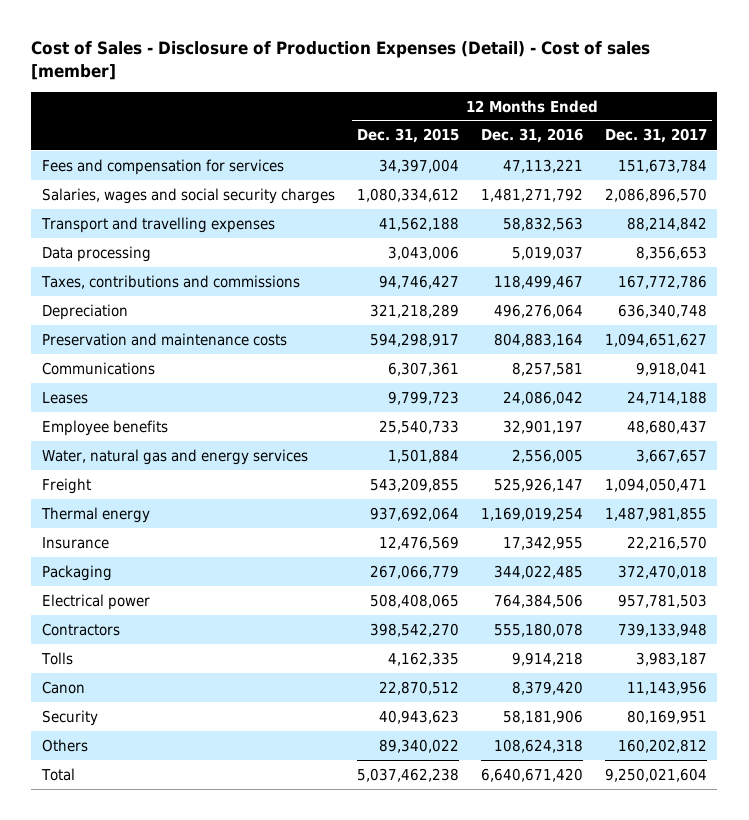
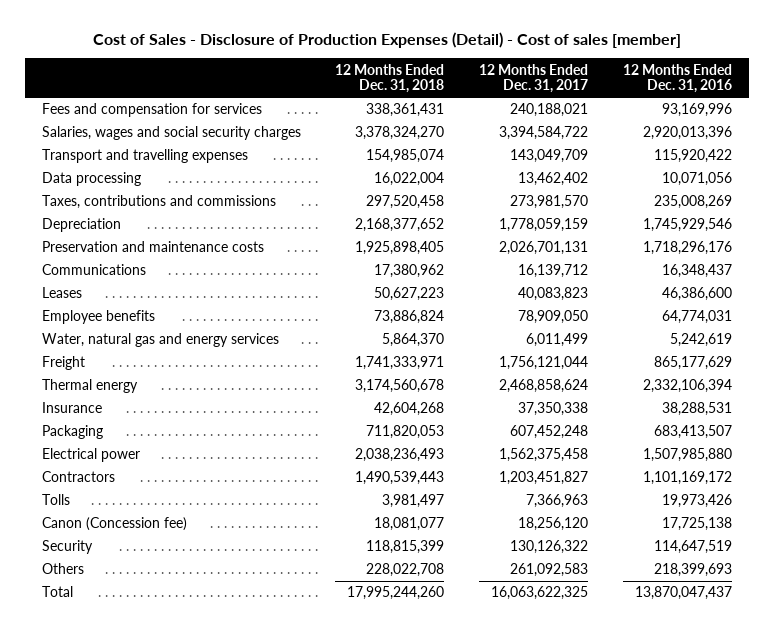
- | 12 Months Ended Dec. 31, 2015 | 12 Months Ended Dec. 31, 2016 | 12 Months Ended Dec. 31, 2017
+ | 12 Months Ended Dec. 31, 2018 | 12 Months Ended Dec. 31, 2017 | 12 Months Ended Dec. 31, 2016
- Fees and compensation for services | 34,397,004 | 47,113,221 | 151,673,784
- Salaries, wages and social security charges | 1,080,334,612 | 1,481,271,792 | 2,086,896,570
- Transport and travelling expenses | 41,562,188 | 58,832,563 | 88,214,842
- Data processing | 3,043,006 | 5,019,037 | 8,356,653
- Taxes, contributions and commissions | 94,746,427 | 118,499,467 | 167,772,786
- Depreciation | 321,218,289 | 496,276,064 | 636,340,748
- Preservation and maintenance costs | 594,298,917 | 804,883,164 | 1,094,651,627
- Communications | 6,307,361 | 8,257,581 | 9,918,041
- Leases | 9,799,723 | 24,086,042 | 24,714,188
- Employee benefits | 25,540,733 | 32,901,197 | 48,680,437
- Water, natural gas and energy services | 1,501,884 | 2,556,005 | 3,667,657
- Freight | 543,209,855 | 525,926,147 | 1,094,050,471
- Thermal energy | 937,692,064 | 1,169,019,254 | 1,487,981,855
- Insurance | 12,476,569 | 17,342,955 | 22,216,570
- Packaging | 267,066,779 | 344,022,485 | 372,470,018
- Electrical power | 508,408,065 | 764,384,506 | 957,781,503
- Contractors | 398,542,270 | 555,180,078 | 739,133,948
- Tolls | 4,162,335 | 9,914,218 | 3,983,187
- Canon | 22,870,512 | 8,379,420 | 11,143,956
- Security | 40,943,623 | 58,181,906 | 80,169,951
- Others | 89,340,022 | 108,624,318 | 160,202,812
- Total | 5,037,462,238 | 6,640,671,420 | 9,250,021,604
+ Fees and compensation for services | 338,361,431 | 240,188,021 | 93,169,996
+ Salaries, wages and social security charges | 3,378,324,270 | 3,394,584,722 | 2,920,013,396
+ Transport and travelling expenses | 154,985,074 | 143,049,709 | 115,920,422
+ Data processing | 16,022,004 | 13,462,402 | 10,071,056
+ Taxes, contributions and commissions | 297,520,458 | 273,981,570 | 235,008,269
+ Depreciation | 2,168,377,652 | 1,778,059,159 | 1,745,929,546
+ Preservation and maintenance costs | 1,925,898,405 | 2,026,701,131 | 1,718,296,176
+ Communications | 17,380,962 | 16,139,712 | 16,348,437
+ Leases | 50,627,223 | 40,083,823 | 46,386,600
+ Employee benefits | 73,886,824 | 78,909,050 | 64,774,031
+ Water, natural gas and energy services | 5,864,370 | 6,011,499 | 5,242,619
+ Freight | 1,741,333,971 | 1,756,121,044 | 865,177,629
+ Thermal energy | 3,174,560,678 | 2,468,858,624 | 2,332,106,394
+ Insurance | 42,604,268 | 37,350,338 | 38,288,531
+ Packaging | 711,820,053 | 607,452,248 | 683,413,507
+ Electrical power | 2,038,236,493 | 1,562,375,458 | 1,507,985,880
+ Contractors | 1,490,539,443 | 1,203,451,827 | 1,101,169,172
+ Tolls | 3,981,497 | 7,366,963 | 19,973,426
+ Canon (Concession fee) | 18,081,077 | 18,256,120 | 17,725,138
+ Security | 118,815,399 | 130,126,322 | 114,647,519
+ Others | 228,022,708 | 261,092,583 | 218,399,693
+ Total | 17,995,244,260 | 16,063,622,325 | 13,870,047,437

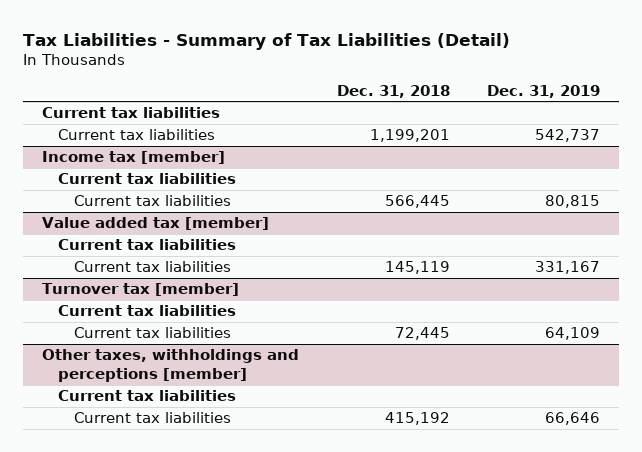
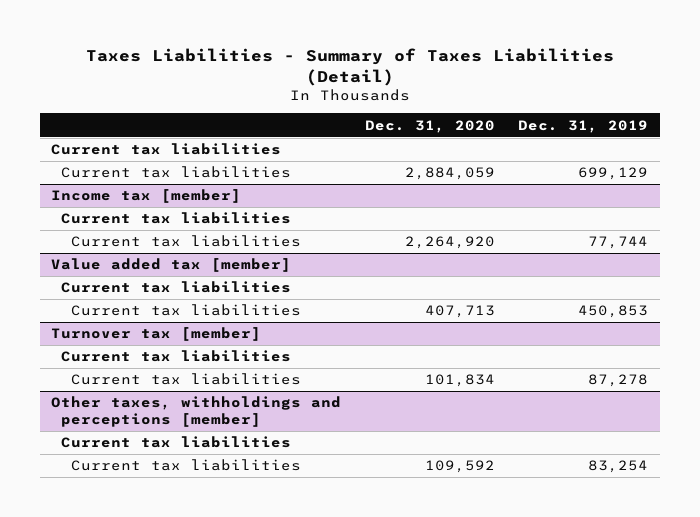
- Tax Liabilities - Summary of Tax Liabilities (Detail)
+ Taxes Liabilities - Summary of Taxes Liabilities (Detail)
- | Dec. 31, 2018 | Dec. 31, 2019
+ | Dec. 31, 2020 | Dec. 31, 2019
- Current tax liabilities | 1,199,201 | 542,737
+ Current tax liabilities | 2,884,059 | 699,129
@ Income tax [member]
- Current tax liabilities | 566,445 | 80,815
+ Current tax liabilities | 2,264,920 | 77,744
@ Value added tax [member]
- Current tax liabilities | 145,119 | 331,167
+ Current tax liabilities | 407,713 | 450,853
@ Turnover tax [member]
- Current tax liabilities | 72,445 | 64,109
+ Current tax liabilities | 101,834 | 87,278
@ Other taxes, withholdings and perceptions [member]
- Current tax liabilities | 415,192 | 66,646
+ Current tax liabilities | 109,592 | 83,254

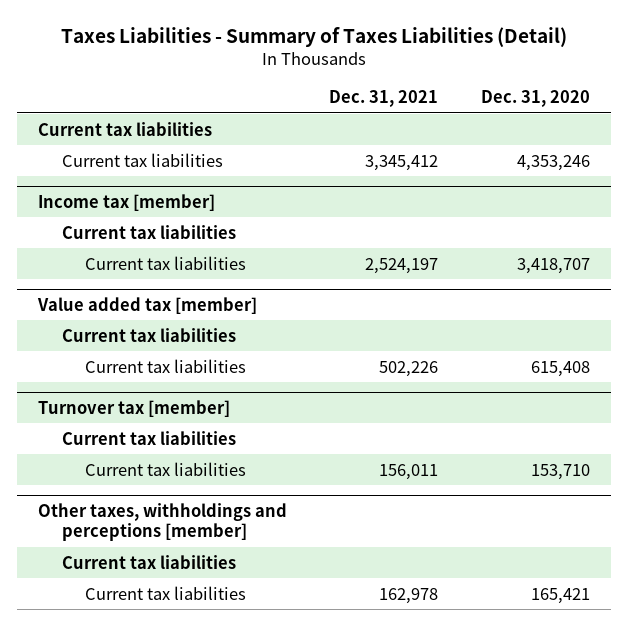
- | Dec. 31, 2020 | Dec. 31, 2019
+ | Dec. 31, 2021 | Dec. 31, 2020
- Current tax liabilities | 2,884,059 | 699,129
+ Current tax liabilities | 3,345,412 | 4,353,246
@ Income tax [member]
- Current tax liabilities | 2,264,920 | 77,744
+ Current tax liabilities | 2,524,197 | 3,418,707
@ Value added tax [member]
- Current tax liabilities | 407,713 | 450,853
+ Current tax liabilities | 502,226 | 615,408
@ Turnover tax [member]
- Current tax liabilities | 101,834 | 87,278
+ Current tax liabilities | 156,011 | 153,710
@ Other taxes, withholdings and perceptions [member]
- Current tax liabilities | 109,592 | 83,254
+ Current tax liabilities | 162,978 | 165,421

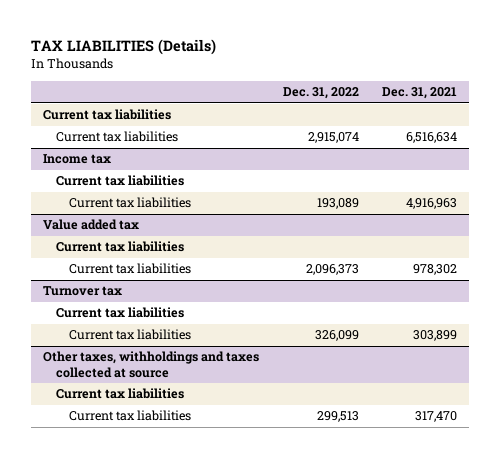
- Taxes Liabilities - Summary of Taxes Liabilities (Detail)
+ TAX LIABILITIES (Details)
- | Dec. 31, 2021 | Dec. 31, 2020
+ | Dec. 31, 2022 | Dec. 31, 2021
- Current tax liabilities | 3,345,412 | 4,353,246
- Income tax [member]
+ Current tax liabilities | 2,915,074 | 6,516,634
+ Income tax
- Current tax liabilities | 2,524,197 | 3,418,707
- Value added tax [member]
+ Current tax liabilities | 193,089 | 4,916,963
+ Value added tax
- Current tax liabilities | 502,226 | 615,408
- Turnover tax [member]
+ Current tax liabilities | 2,096,373 | 978,302
+ Turnover tax
- Current tax liabilities | 156,011 | 153,710
- Other taxes, withholdings and perceptions [member]
+ Current tax liabilities | 326,099 | 303,899
+ Other taxes, withholdings and taxes collected at source
- Current tax liabilities | 162,978 | 165,421
+ Current tax liabilities | 299,513 | 317,470

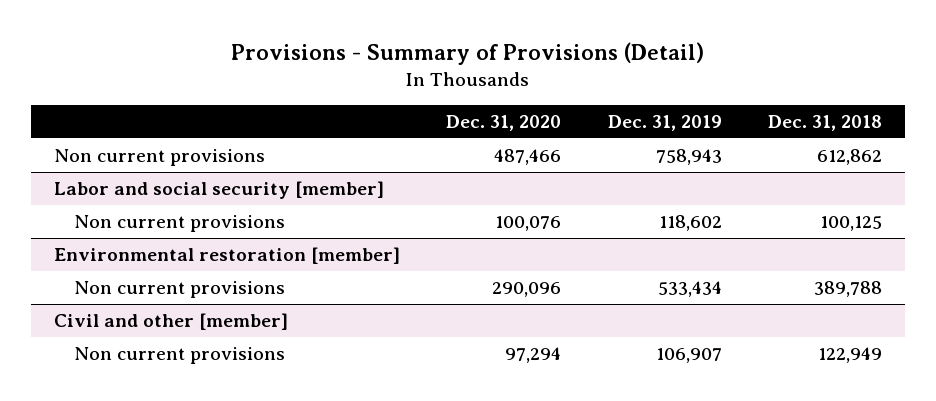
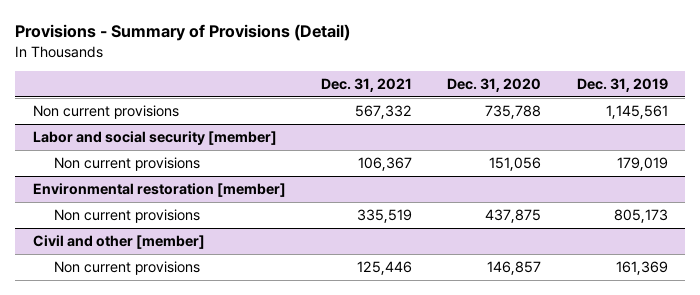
- | Dec. 31, 2020 | Dec. 31, 2019 | Dec. 31, 2018
+ | Dec. 31, 2021 | Dec. 31, 2020 | Dec. 31, 2019
- Non current provisions | 487,466 | 758,943 | 612,862
+ Non current provisions | 567,332 | 735,788 | 1,145,561
@ Labor and social security [member]
- Non current provisions | 100,076 | 118,602 | 100,125
+ Non current provisions | 106,367 | 151,056 | 179,019
@ Environmental restoration [member]
- Non current provisions | 290,096 | 533,434 | 389,788
+ Non current provisions | 335,519 | 437,875 | 805,173
@ Civil and other [member]
- Non current provisions | 97,294 | 106,907 | 122,949
+ Non current provisions | 125,446 | 146,857 | 161,369

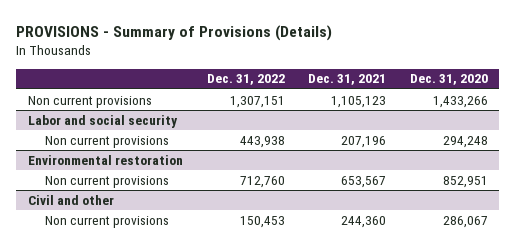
- Provisions - Summary of Provisions (Detail)
+ PROVISIONS - Summary of Provisions (Details)
- | Dec. 31, 2021 | Dec. 31, 2020 | Dec. 31, 2019
+ | Dec. 31, 2022 | Dec. 31, 2021 | Dec. 31, 2020
- Non current provisions | 567,332 | 735,788 | 1,145,561
- Labor and social security [member]
- Non current provisions | 106,367 | 151,056 | 179,019
- Environmental restoration [member]
- Non current provisions | 335,519 | 437,875 | 805,173
- Civil and other [member]
- Non current provisions | 125,446 | 146,857 | 161,369
+ Non current provisions | 1,307,151 | 1,105,123 | 1,433,266
+ Labor and social security
+ Non current provisions | 443,938 | 207,196 | 294,248
+ Environmental restoration
+ Non current provisions | 712,760 | 653,567 | 852,951
+ Civil and other
+ Non current provisions | 150,453 | 244,360 | 286,067

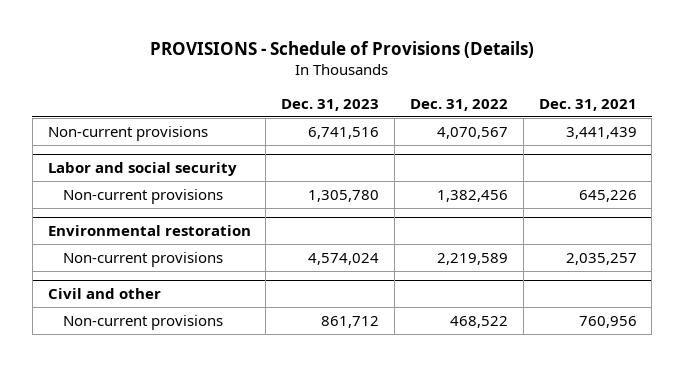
- PROVISIONS - Summary of Provisions (Details)
+ PROVISIONS - Schedule of Provisions (Details)
- | Dec. 31, 2022 | Dec. 31, 2021 | Dec. 31, 2020
+ | Dec. 31, 2023 | Dec. 31, 2022 | Dec. 31, 2021
- Non current provisions | 1,307,151 | 1,105,123 | 1,433,266
+ Non-current provisions | 6,741,516 | 4,070,567 | 3,441,439
@ Labor and social security
- Non current provisions | 443,938 | 207,196 | 294,248
+ Non-current provisions | 1,305,780 | 1,382,456 | 645,226
@ Environmental restoration
- Non current provisions | 712,760 | 653,567 | 852,951
+ Non-current provisions | 4,574,024 | 2,219,589 | 2,035,257
@ Civil and other
- Non current provisions | 150,453 | 244,360 | 286,067
+ Non-current provisions | 861,712 | 468,522 | 760,956

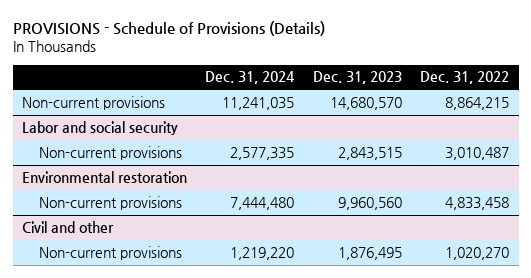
- | Dec. 31, 2023 | Dec. 31, 2022 | Dec. 31, 2021
+ | Dec. 31, 2024 | Dec. 31, 2023 | Dec. 31, 2022
- Non-current provisions | 6,741,516 | 4,070,567 | 3,441,439
+ Non-current provisions | 11,241,035 | 14,680,570 | 8,864,215
@ Labor and social security
- Non-current provisions | 1,305,780 | 1,382,456 | 645,226
+ Non-current provisions | 2,577,335 | 2,843,515 | 3,010,487
@ Environmental restoration
- Non-current provisions | 4,574,024 | 2,219,589 | 2,035,257
+ Non-current provisions | 7,444,480 | 9,960,560 | 4,833,458
@ Civil and other
- Non-current provisions | 861,712 | 468,522 | 760,956
+ Non-current provisions | 1,219,220 | 1,876,495 | 1,020,270

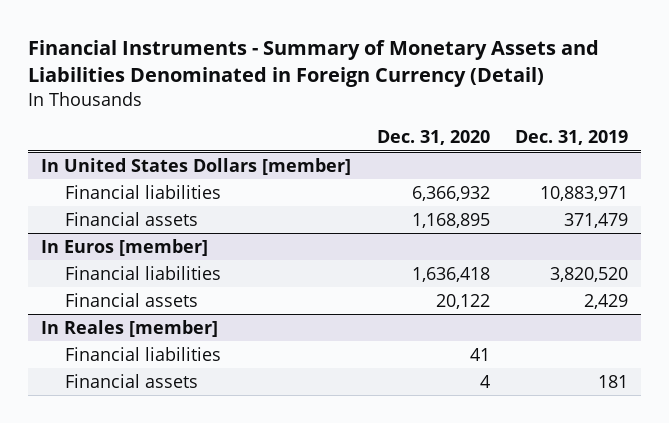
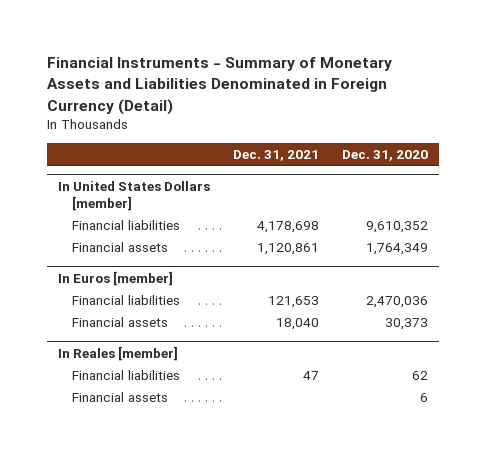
- | Dec. 31, 2020 | Dec. 31, 2019
+ | Dec. 31, 2021 | Dec. 31, 2020
@ In United States Dollars [member]
- Financial liabilities | 6,366,932 | 10,883,971
- Financial assets | 1,168,895 | 371,479
+ Financial liabilities | 4,178,698 | 9,610,352
+ Financial assets | 1,120,861 | 1,764,349
@ In Euros [member]
- Financial liabilities | 1,636,418 | 3,820,520
- Financial assets | 20,122 | 2,429
+ Financial liabilities | 121,653 | 2,470,036
+ Financial assets | 18,040 | 30,373
@ In Reales [member]
- Financial liabilities | 41 |
- Financial assets | 4 | 181
+ Financial liabilities | 47 | 62
+ Financial assets | | 6

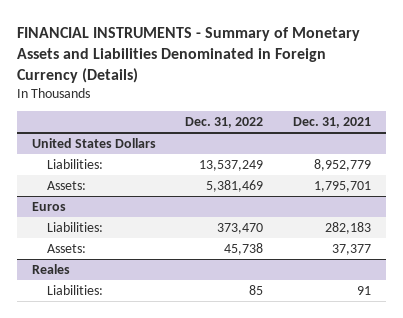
- Financial Instruments - Summary of Monetary Assets and Liabilities Denominated in Foreign Currency (Detail)
+ FINANCIAL INSTRUMENTS - Summary of Monetary Assets and Liabilities Denominated in Foreign Currency (Details)
- | Dec. 31, 2021 | Dec. 31, 2020
+ | Dec. 31, 2022 | Dec. 31, 2021
- In United States Dollars [member]
- Financial liabilities | 4,178,698 | 9,610,352
- Financial assets | 1,120,861 | 1,764,349
- In Euros [member]
- Financial liabilities | 121,653 | 2,470,036
- Financial assets | 18,040 | 30,373
- In Reales [member]
- Financial liabilities | 47 | 62
- Financial assets | | 6
+ United States Dollars
+ Liabilities: | 13,537,249 | 8,952,779
+ Assets: | 5,381,469 | 1,795,701
+ Euros
+ Liabilities: | 373,470 | 282,183
+ Assets: | 45,738 | 37,377
+ Reales
+ Liabilities: | 85 | 91

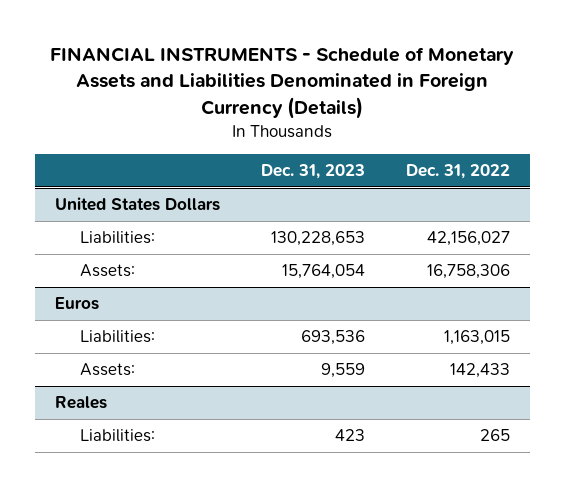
- FINANCIAL INSTRUMENTS - Summary of Monetary Assets and Liabilities Denominated in Foreign Currency (Details)
+ FINANCIAL INSTRUMENTS - Schedule of Monetary Assets and Liabilities Denominated in Foreign Currency (Details)
- | Dec. 31, 2022 | Dec. 31, 2021
+ | Dec. 31, 2023 | Dec. 31, 2022
@ United States Dollars
- Liabilities: | 13,537,249 | 8,952,779
- Assets: | 5,381,469 | 1,795,701
+ Liabilities: | 130,228,653 | 42,156,027
+ Assets: | 15,764,054 | 16,758,306
@ Euros
- Liabilities: | 373,470 | 282,183
- Assets: | 45,738 | 37,377
+ Liabilities: | 693,536 | 1,163,015
+ Assets: | 9,559 | 142,433
@ Reales
- Liabilities: | 85 | 91
+ Liabilities: | 423 | 265

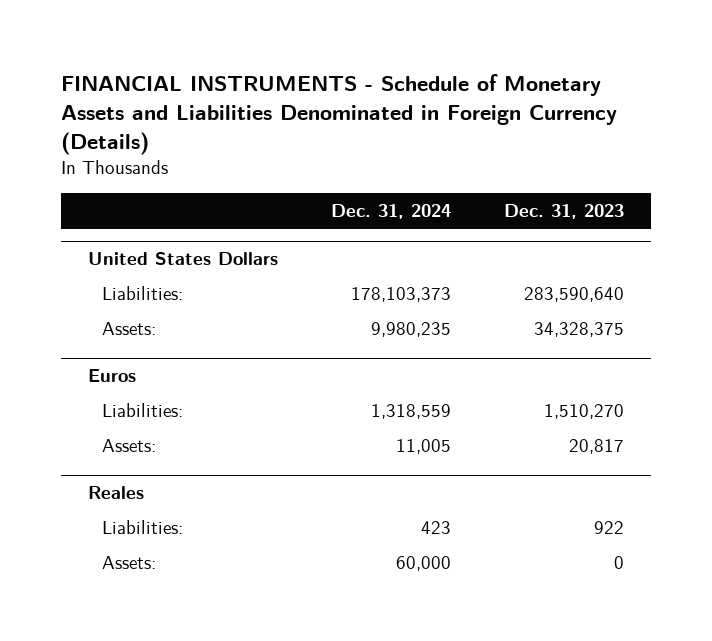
- | Dec. 31, 2023 | Dec. 31, 2022
+ | Dec. 31, 2024 | Dec. 31, 2023
@ United States Dollars
- Liabilities: | 130,228,653 | 42,156,027
- Assets: | 15,764,054 | 16,758,306
+ Liabilities: | 178,103,373 | 283,590,640
+ Assets: | 9,980,235 | 34,328,375
@ Euros
- Liabilities: | 693,536 | 1,163,015
- Assets: | 9,559 | 142,433
+ Liabilities: | 1,318,559 | 1,510,270
+ Assets: | 11,005 | 20,817
@ Reales
- Liabilities: | 423 | 265
+ Liabilities: | 423 | 922
+ Assets: | 60,000 | 0

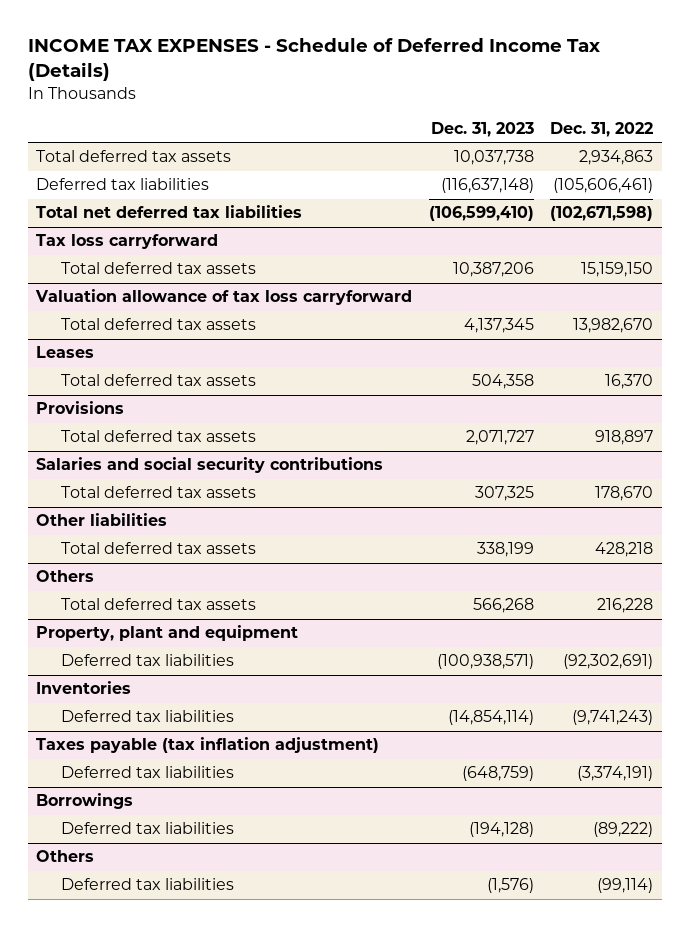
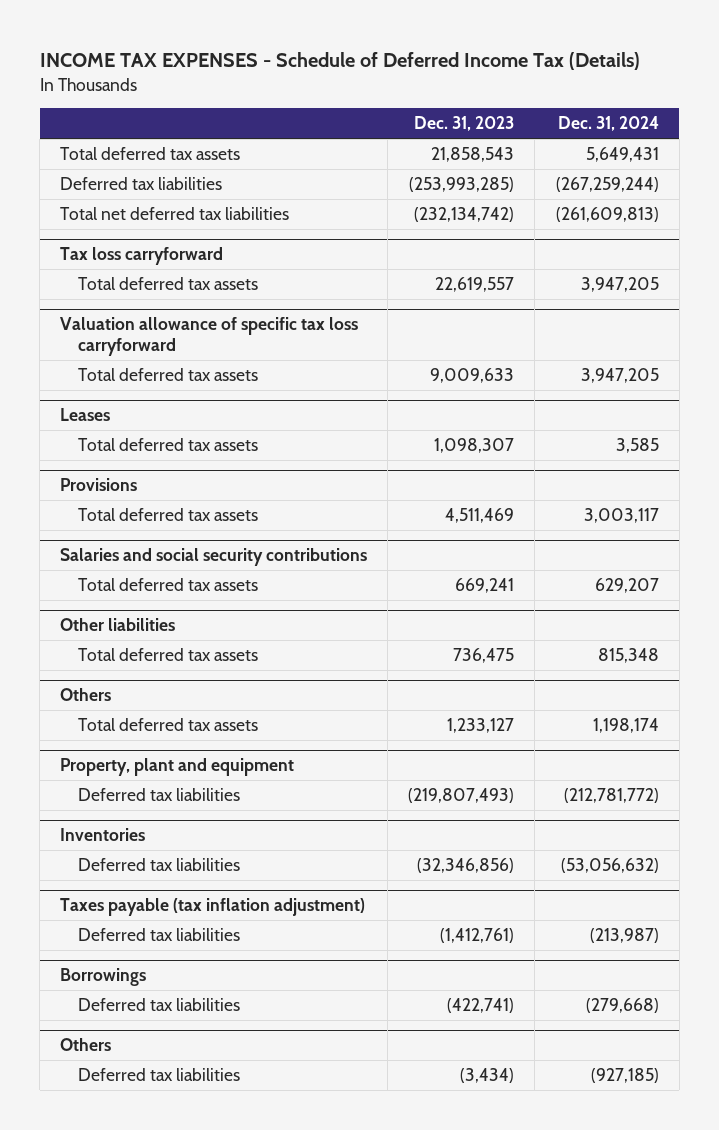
- | Dec. 31, 2023 | Dec. 31, 2022
+ | Dec. 31, 2023 | Dec. 31, 2024
- Total deferred tax assets | 10,037,738 | 2,934,863
- Deferred tax liabilities | (116,637,148) | (105,606,461)
- Total net deferred tax liabilities | (106,599,410) | (102,671,598)
+ Total deferred tax assets | 21,858,543 | 5,649,431
+ Deferred tax liabilities | (253,993,285) | (267,259,244)
+ Total net deferred tax liabilities | (232,134,742) | (261,609,813)
@ Tax loss carryforward
- Total deferred tax assets | 10,387,206 | 15,159,150
- Valuation allowance of tax loss carryforward
- Total deferred tax assets | 4,137,345 | 13,982,670
@ Tax loss carryforward
+ Total deferred tax assets | 22,619,557 | 3,947,205
+ Valuation allowance of specific tax loss carryforward
+ Total deferred tax assets | 9,009,633 | 3,947,205
@ Leases
- Total deferred tax assets | 504,358 | 16,370
+ Total deferred tax assets | 1,098,307 | 3,585
@ Provisions
- Total deferred tax assets | 2,071,727 | 918,897
+ Total deferred tax assets | 4,511,469 | 3,003,117
@ Salaries and social security contributions
- Total deferred tax assets | 307,325 | 178,670
+ Total deferred tax assets | 669,241 | 629,207
@ Other liabilities
- Total deferred tax assets | 338,199 | 428,218
+ Total deferred tax assets | 736,475 | 815,348
@ Others
- Total deferred tax assets | 566,268 | 216,228
+ Total deferred tax assets | 1,233,127 | 1,198,174
@ Property, plant and equipment
- Deferred tax liabilities | (100,938,571) | (92,302,691)
+ Deferred tax liabilities | (219,807,493) | (212,781,772)
@ Inventories
- Deferred tax liabilities | (14,854,114) | (9,741,243)
+ Deferred tax liabilities | (32,346,856) | (53,056,632)
@ Taxes payable (tax inflation adjustment)
- Deferred tax liabilities | (648,759) | (3,374,191)
+ Deferred tax liabilities | (1,412,761) | (213,987)
@ Borrowings
- Deferred tax liabilities | (194,128) | (89,222)
+ Deferred tax liabilities | (422,741) | (279,668)
@ Others
- Deferred tax liabilities | (1,576) | (99,114)
+ Deferred tax liabilities | (3,434) | (927,185)

